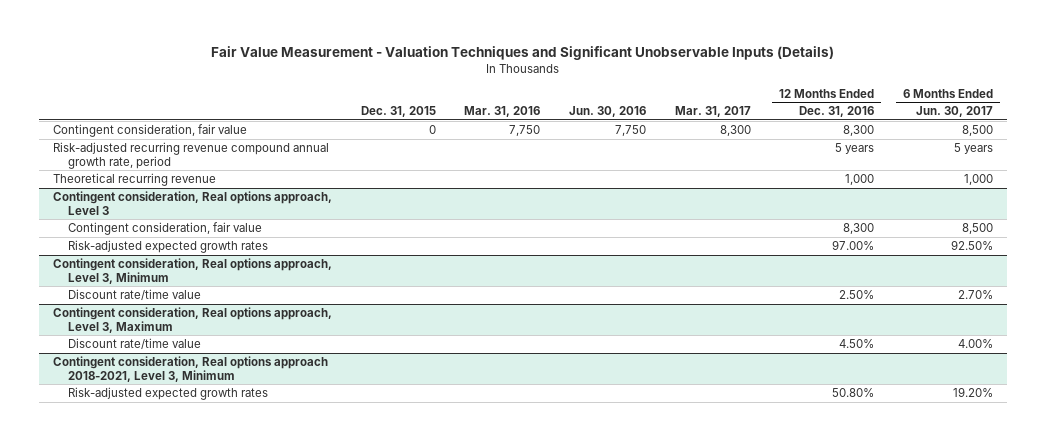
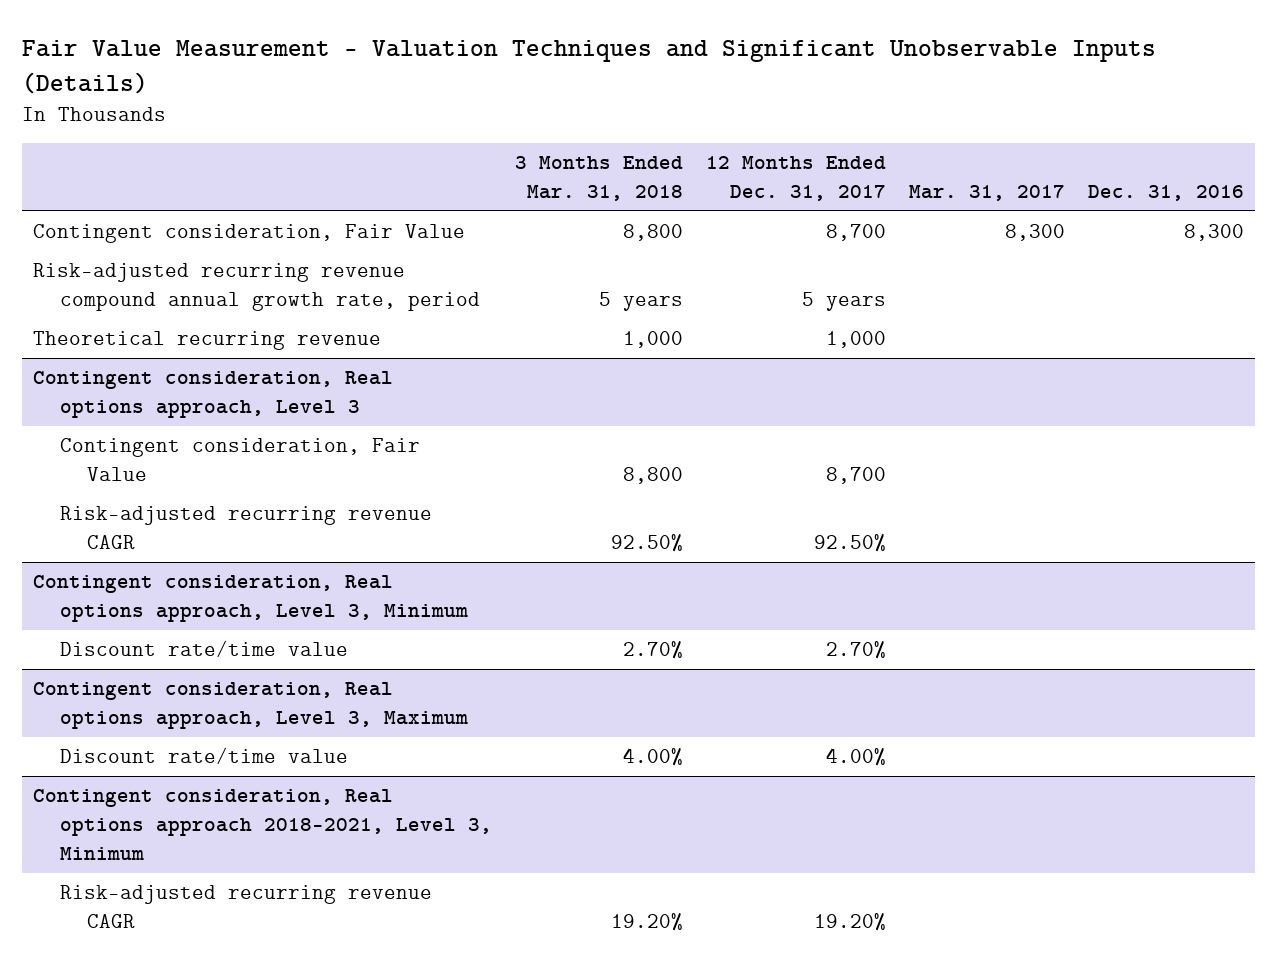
- | Dec. 31, 2015 | Mar. 31, 2016 | Jun. 30, 2016 | Mar. 31, 2017 | 12 Months Ended Dec. 31, 2016 | 6 Months Ended Jun. 30, 2017
+ | 3 Months Ended Mar. 31, 2018 | 12 Months Ended Dec. 31, 2017 | Mar. 31, 2017 | Dec. 31, 2016
- Contingent consideration, fair value | 0 | 7,750 | 7,750 | 8,300 | 8,300 | 8,500
+ Contingent consideration, Fair Value | 8,800 | 8,700 | 8,300 | 8,300
@ Contingent consideration, Real options approach, Level 3
- Contingent consideration, fair value | | | | | 8,300 | 8,500
- Risk-adjusted expected growth rates | | | | | 97.00% | 92.50%
+ Contingent consideration, Fair Value | 8,800 | 8,700 | |
+ Risk-adjusted recurring revenue CAGR | 92.50% | 92.50% | |
@ Contingent consideration, Real options approach 2018-2021, Level 3, Minimum
- Risk-adjusted expected growth rates | | | | | 50.80% | 19.20%
+ Risk-adjusted recurring revenue CAGR | 19.20% | 19.20% | |

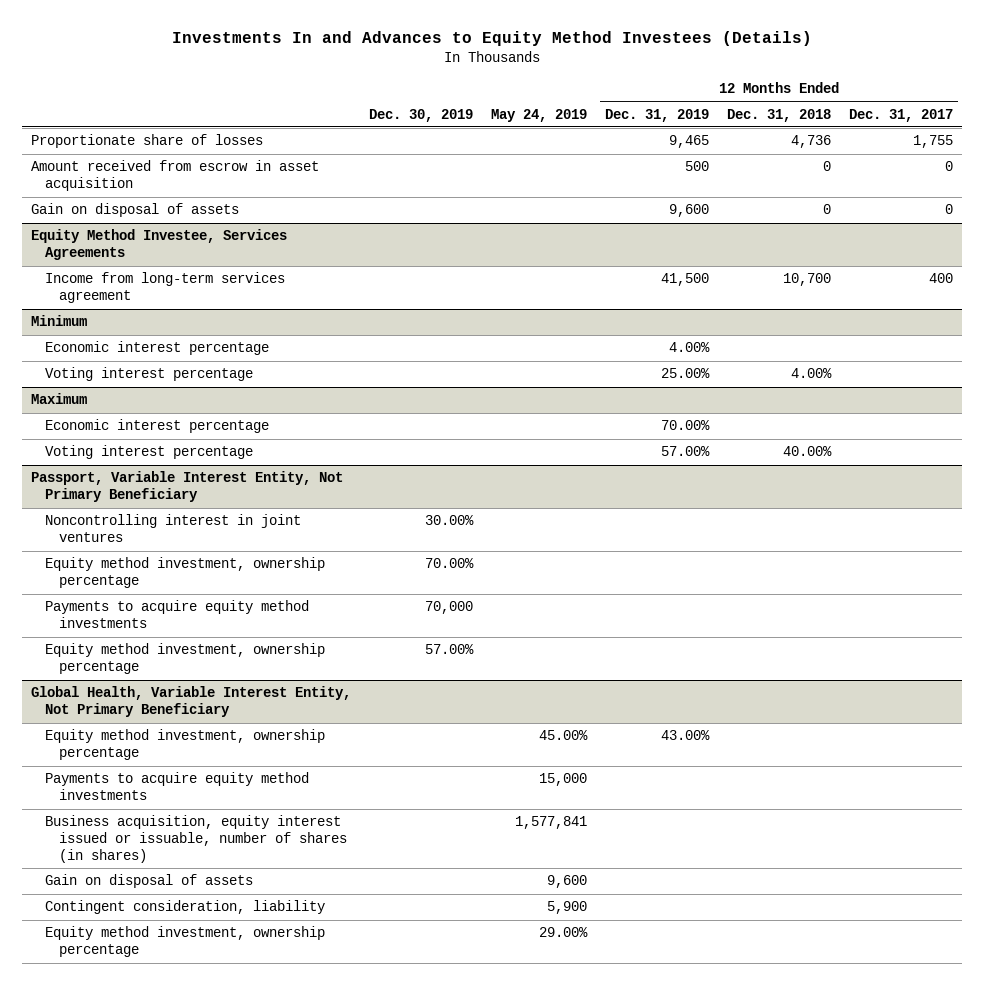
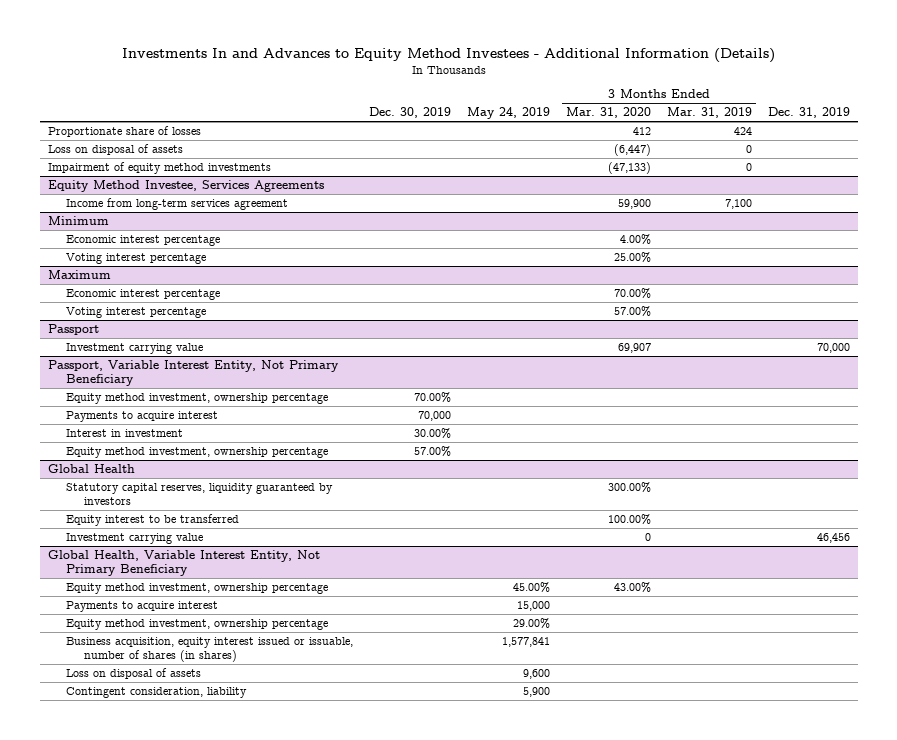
- Investments In and Advances to Equity Method Investees (Details)
+ Investments In and Advances to Equity Method Investees - Additional Information (Details)
- | Dec. 30, 2019 | May 24, 2019 | 12 Months Ended Dec. 31, 2019 | 12 Months Ended Dec. 31, 2018 | 12 Months Ended Dec. 31, 2017
+ | Dec. 30, 2019 | May 24, 2019 | 3 Months Ended Mar. 31, 2020 | 3 Months Ended Mar. 31, 2019 | Dec. 31, 2019
- Amount received from escrow in asset acquisition | | | 500 | 0 | 0
- Gain on disposal of assets | | | 9,600 | 0 | 0
+ Loss on disposal of assets | | | (6,447) | 0 |
+ Impairment of equity method investments | | | (47,133) | 0 |
+ Passport
+ Investment carrying value | | | 69,907 | | 70,000
@ Passport, Variable Interest Entity, Not Primary Beneficiary
- Noncontrolling interest in joint ventures | 30.00% | | | |
- Payments to acquire equity method investments | 70,000 | | | |
+ Payments to acquire interest | 70,000 | | | |
+ Interest in investment | 30.00% | | | |
+ Global Health
+ Statutory capital reserves, liquidity guaranteed by investors | | | 300.00% | |
+ Equity interest to be transferred | | | 100.00% | |
+ Investment carrying value | | | 0 | | 46,456
@ Global Health, Variable Interest Entity, Not Primary Beneficiary
- Payments to acquire equity method investments | | 15,000 | | |
+ Payments to acquire interest | | 15,000 | | |
moved up: Equity method investment, ownership percentage | | 29.00% | | |
- Gain on disposal of assets | | 9,600 | | |
+ Loss on disposal of assets | | 9,600 | | |

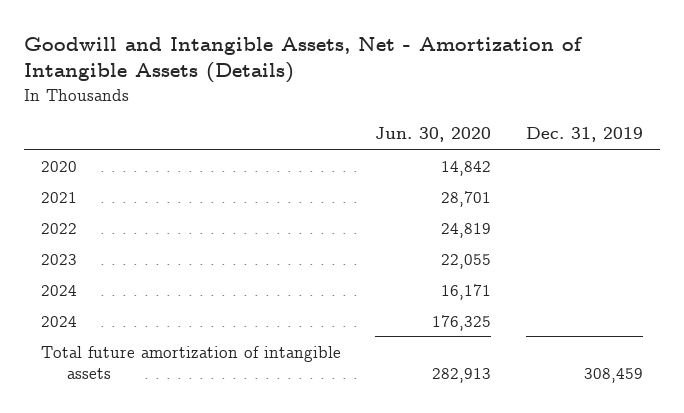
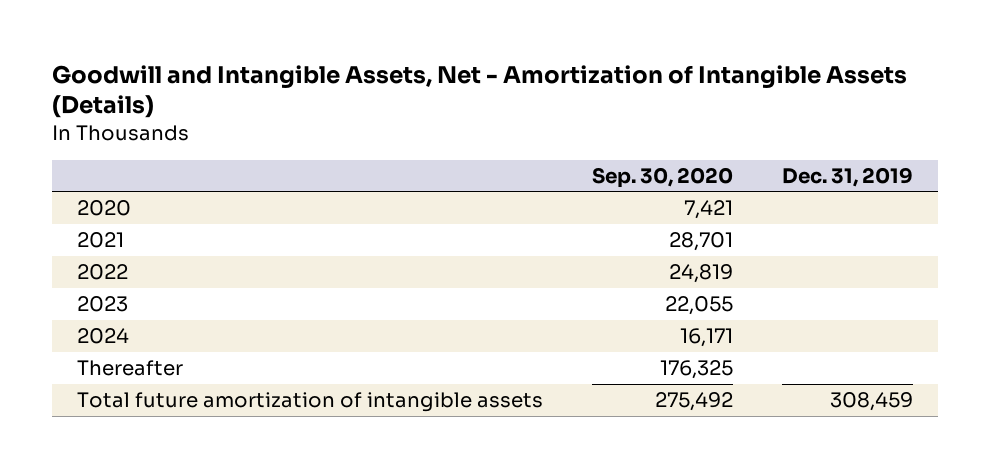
- | Jun. 30, 2020 | Dec. 31, 2019
+ | Sep. 30, 2020 | Dec. 31, 2019
- 2024 | 176,325 |
+ Thereafter | 176,325 |

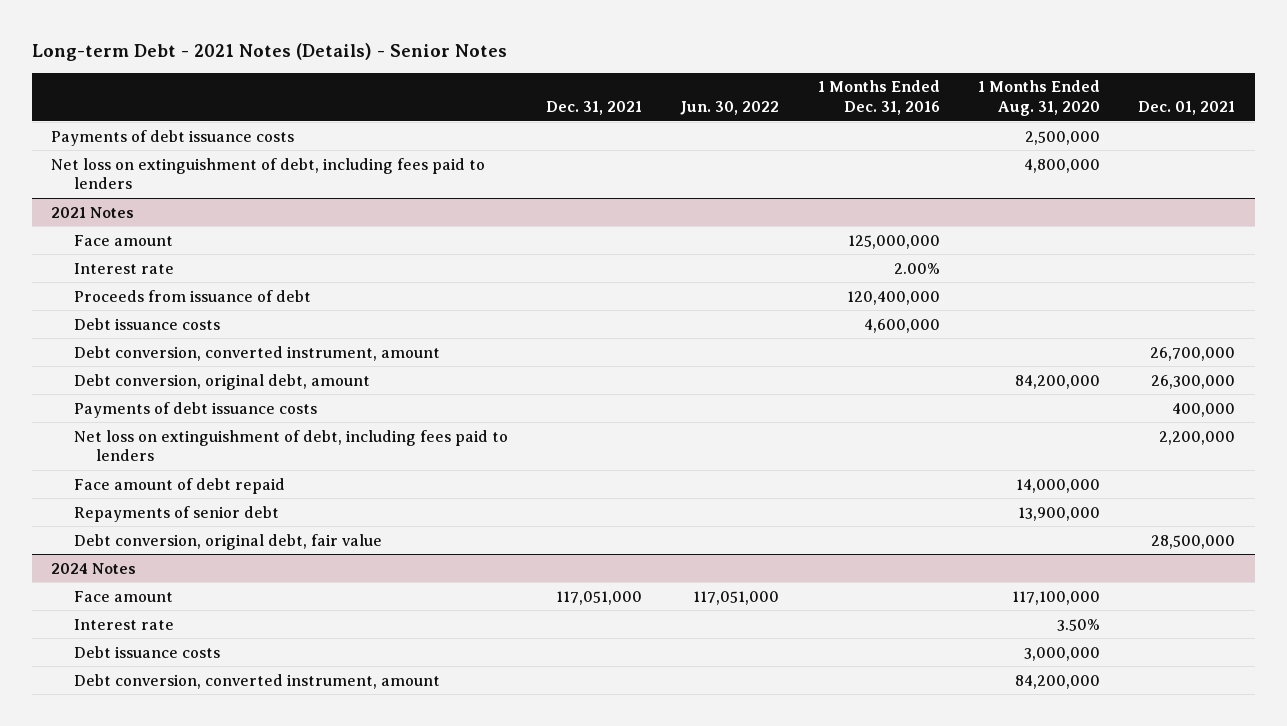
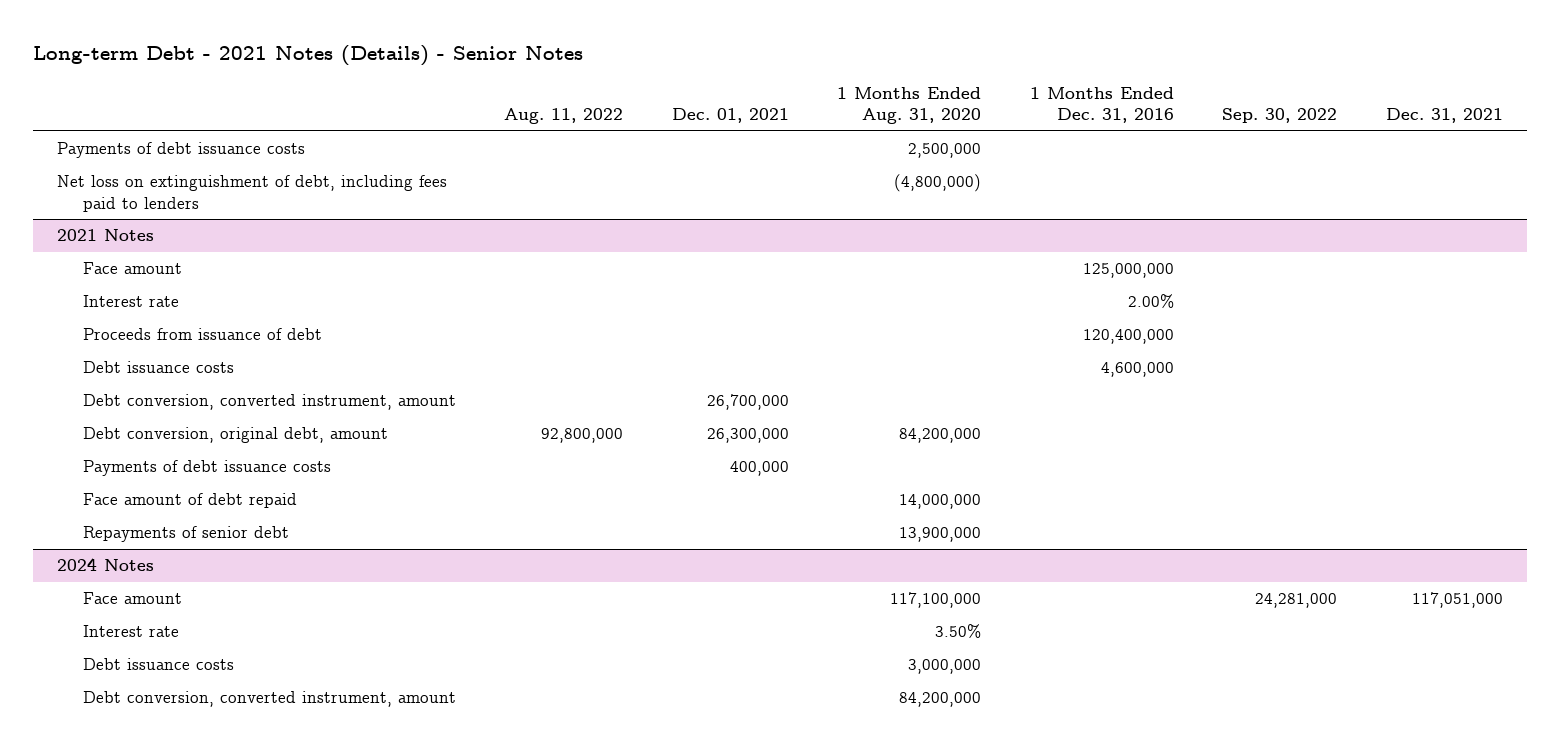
- | Dec. 31, 2021 | Jun. 30, 2022 | 1 Months Ended Dec. 31, 2016 | 1 Months Ended Aug. 31, 2020 | Dec. 01, 2021
+ | Aug. 11, 2022 | Dec. 01, 2021 | 1 Months Ended Aug. 31, 2020 | 1 Months Ended Dec. 31, 2016 | Sep. 30, 2022 | Dec. 31, 2021
- Net loss on extinguishment of debt, including fees paid to lenders | | | | 4,800,000 |
+ Net loss on extinguishment of debt, including fees paid to lenders | | | (4,800,000) | | |
@ 2021 Notes
- Net loss on extinguishment of debt, including fees paid to lenders | | | | | 2,200,000
- Debt conversion, original debt, fair value | | | | | 28,500,000

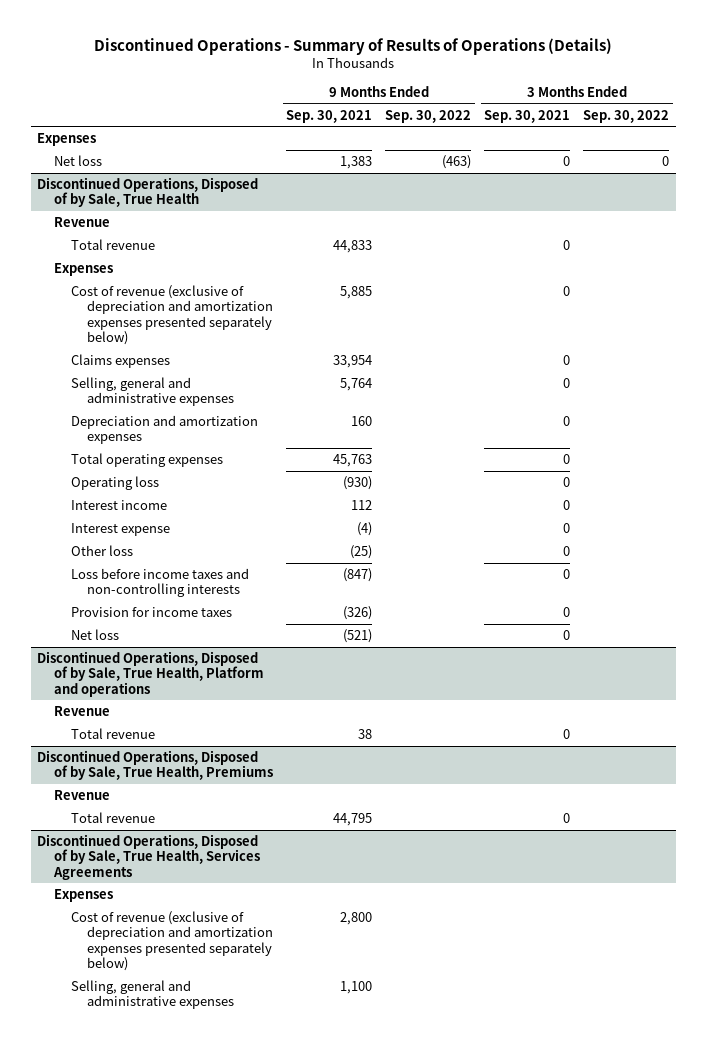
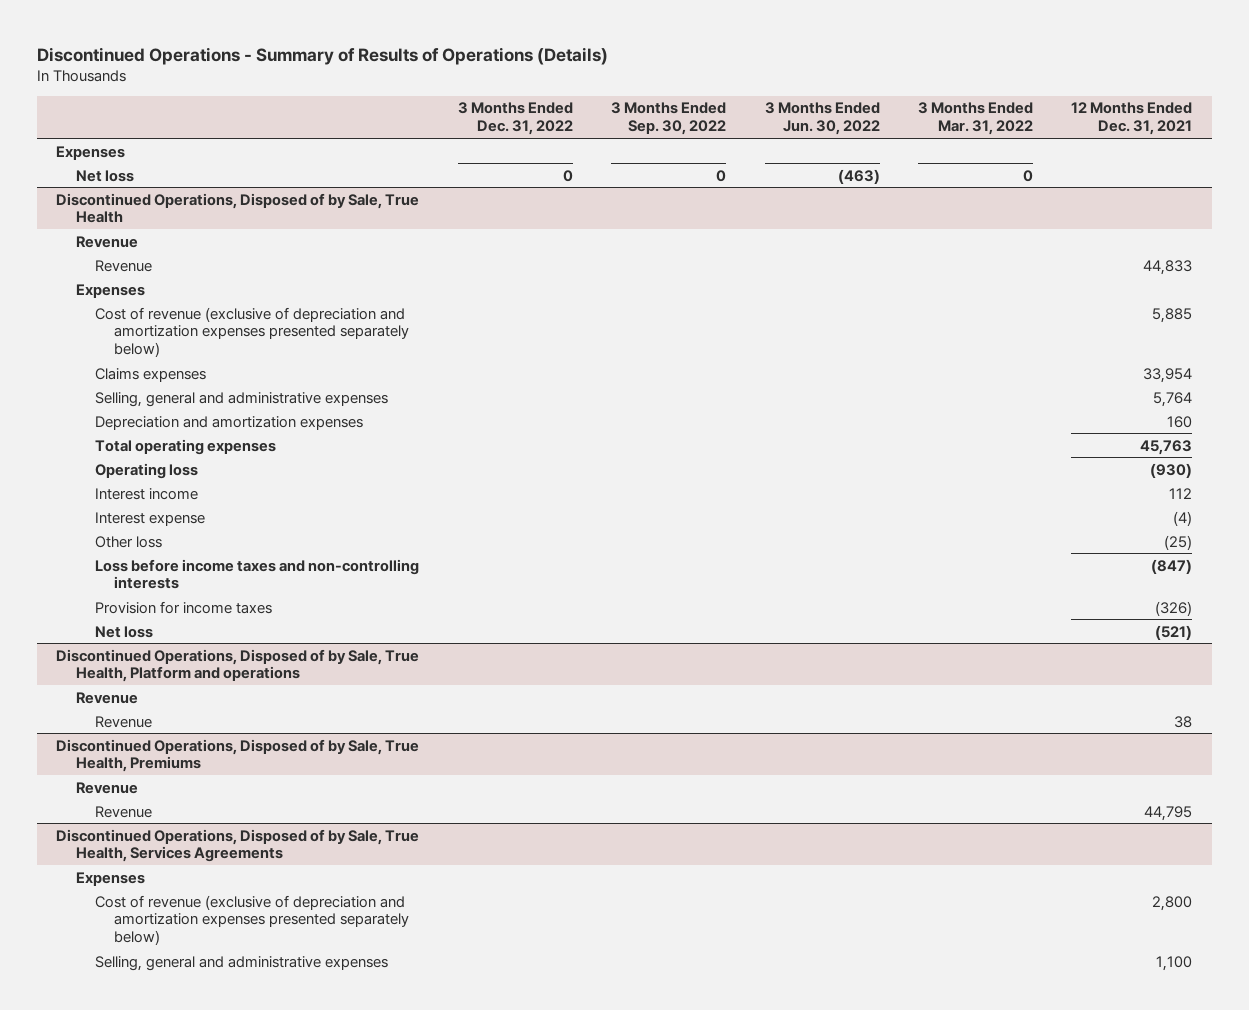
- | 9 Months Ended Sep. 30, 2021 | 9 Months Ended Sep. 30, 2022 | 3 Months Ended Sep. 30, 2021 | 3 Months Ended Sep. 30, 2022
+ | 3 Months Ended Dec. 31, 2022 | 3 Months Ended Sep. 30, 2022 | 3 Months Ended Jun. 30, 2022 | 3 Months Ended Mar. 31, 2022 | 12 Months Ended Dec. 31, 2021
@ Discontinued Operations, Disposed of by Sale, True Health
- Total revenue | 44,833 | | 0 |
+ Revenue | | | | | 44,833
@ Discontinued Operations, Disposed of by Sale, True Health, Platform and operations
- Total revenue | 38 | | 0 |
+ Revenue | | | | | 38
@ Discontinued Operations, Disposed of by Sale, True Health, Premiums
- Total revenue | 44,795 | | 0 |
+ Revenue | | | | | 44,795

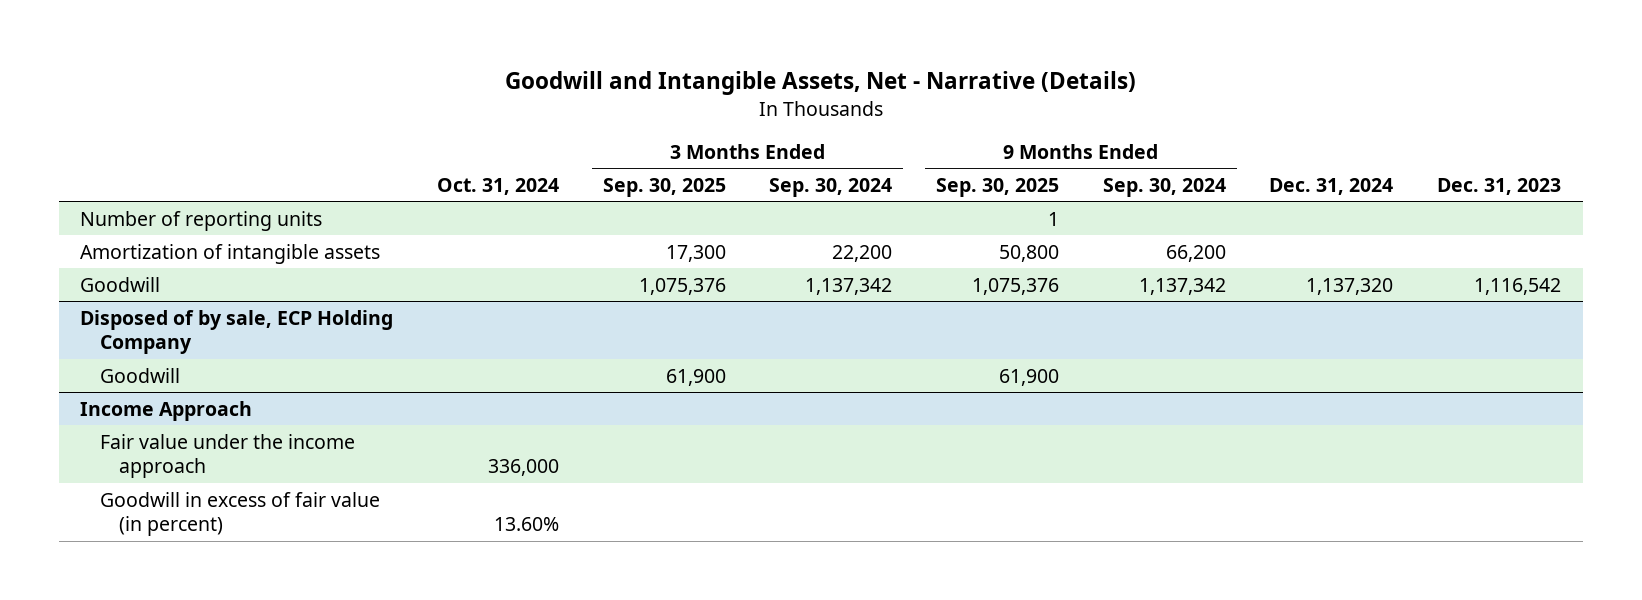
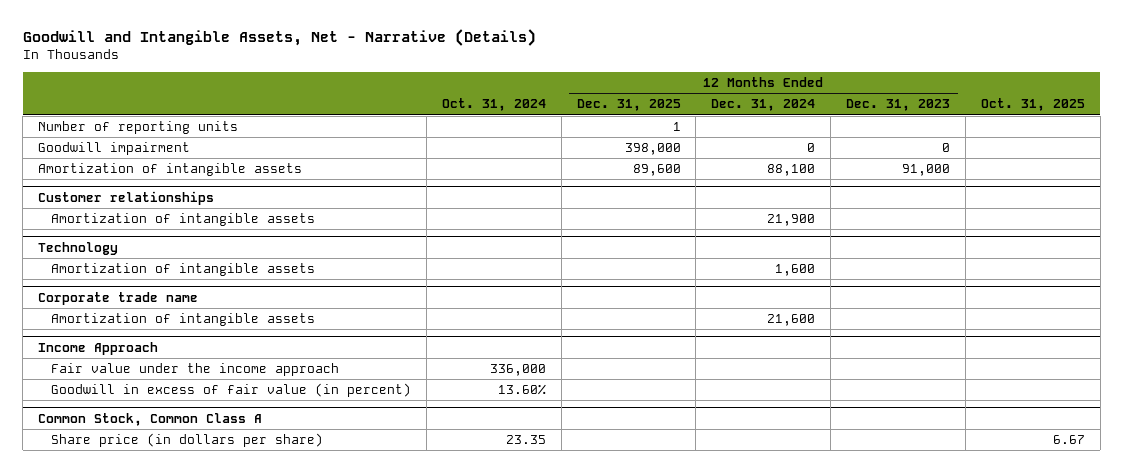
- | Oct. 31, 2024 | 3 Months Ended Sep. 30, 2025 | 3 Months Ended Sep. 30, 2024 | 9 Months Ended Sep. 30, 2025 | 9 Months Ended Sep. 30, 2024 | Dec. 31, 2024 | Dec. 31, 2023
+ | Oct. 31, 2024 | 12 Months Ended Dec. 31, 2025 | 12 Months Ended Dec. 31, 2024 | 12 Months Ended Dec. 31, 2023 | Oct. 31, 2025
+ Goodwill impairment | | 398,000 | 0 | 0 |
- Goodwill | | 1,075,376 | 1,137,342 | 1,075,376 | 1,137,342 | 1,137,320 | 1,116,542
- Disposed of by sale, ECP Holding Company
- Goodwill | | 61,900 | | 61,900 | | |
+ Customer relationships
+ Amortization of intangible assets | | | 21,900 | |
+ Technology
+ Amortization of intangible assets | | | 1,600 | |
+ Corporate trade name
+ Amortization of intangible assets | | | 21,600 | |
+ Common Stock, Common Class A
+ Share price (in dollars per share) | 23.35 | | | | 6.67

